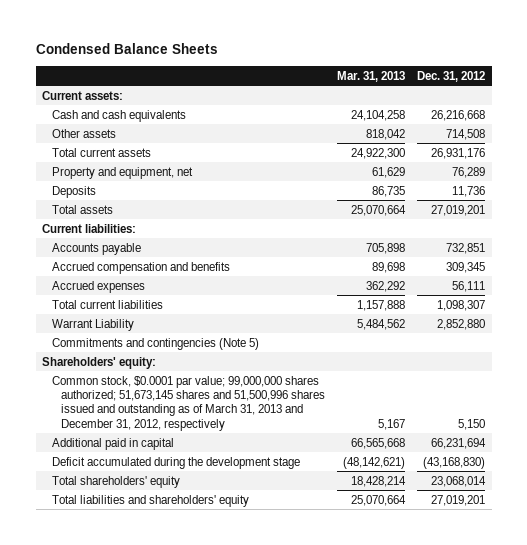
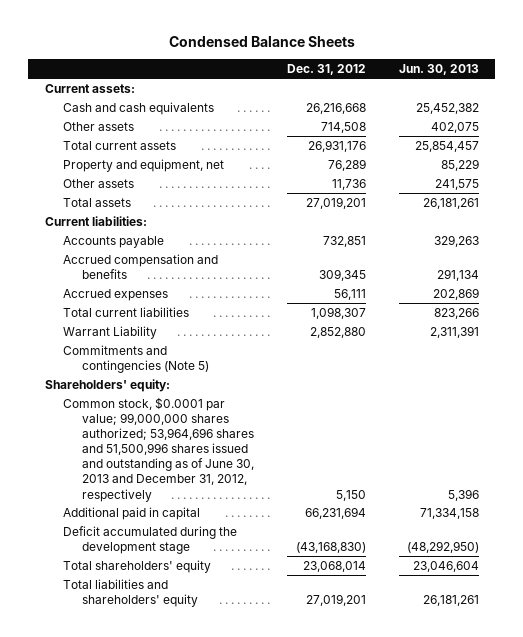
- | Mar. 31, 2013 | Dec. 31, 2012
+ | Dec. 31, 2012 | Jun. 30, 2013
- Deposits | 86,735 | 11,736
+ Other assets | 11,736 | 241,575
- Common stock, $0.0001 par value; 99,000,000 shares authorized; 51,673,145 shares and 51,500,996 shares issued and outstanding as of March 31, 2013 and December 31, 2012, respectively | 5,167 | 5,150
+ Common stock, $0.0001 par value; 99,000,000 shares authorized; 53,964,696 shares and 51,500,996 shares issued and outstanding as of June 30, 2013 and December 31, 2012, respectively | 5,150 | 5,396

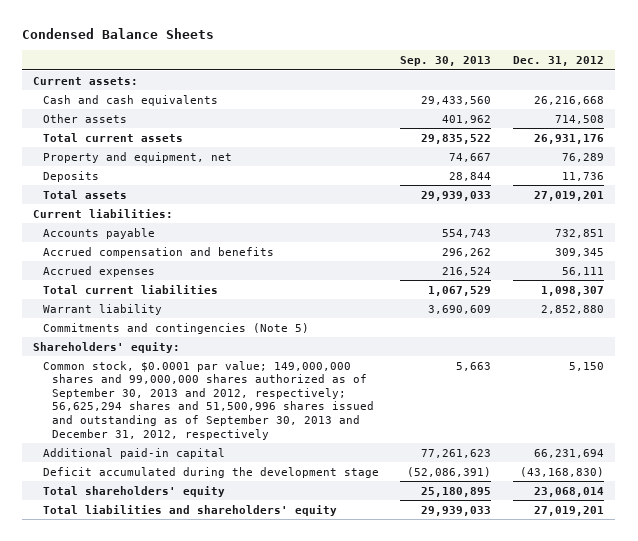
- | Dec. 31, 2012 | Jun. 30, 2013
+ | Sep. 30, 2013 | Dec. 31, 2012
- Other assets | 11,736 | 241,575
+ Deposits | 28,844 | 11,736
- Warrant Liability | 2,852,880 | 2,311,391
+ Warrant liability | 3,690,609 | 2,852,880
- Common stock, $0.0001 par value; 99,000,000 shares authorized; 53,964,696 shares and 51,500,996 shares issued and outstanding as of June 30, 2013 and December 31, 2012, respectively | 5,150 | 5,396
- Additional paid in capital | 66,231,694 | 71,334,158
+ Common stock, $0.0001 par value; 149,000,000 shares and 99,000,000 shares authorized as of September 30, 2013 and 2012, respectively; 56,625,294 shares and 51,500,996 shares issued and outstanding as of September 30, 2013 and December 31, 2012, respectively | 5,663 | 5,150
+ Additional paid-in capital | 77,261,623 | 66,231,694

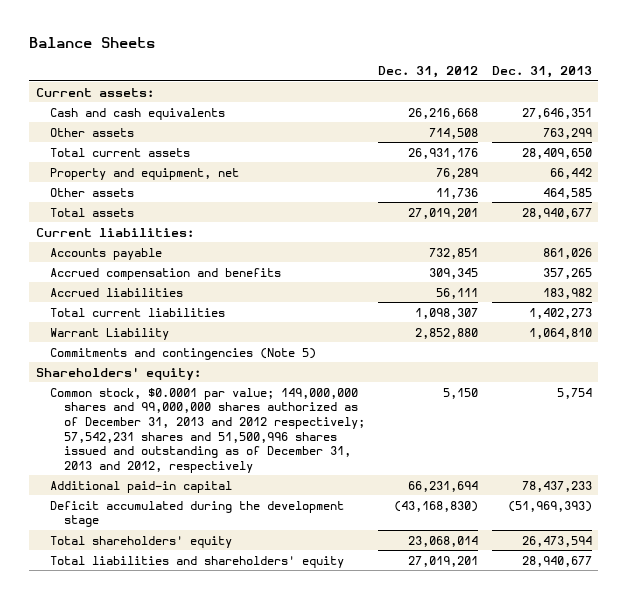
- Condensed Balance Sheets
+ Balance Sheets
- | Sep. 30, 2013 | Dec. 31, 2012
+ | Dec. 31, 2012 | Dec. 31, 2013
- Deposits | 28,844 | 11,736
+ Other assets | 11,736 | 464,585
- Accrued expenses | 216,524 | 56,111
+ Accrued liabilities | 56,111 | 183,982
- Warrant liability | 3,690,609 | 2,852,880
+ Warrant Liability | 2,852,880 | 1,064,810
- Common stock, $0.0001 par value; 149,000,000 shares and 99,000,000 shares authorized as of September 30, 2013 and 2012, respectively; 56,625,294 shares and 51,500,996 shares issued and outstanding as of September 30, 2013 and December 31, 2012, respectively | 5,663 | 5,150
+ Common stock, $0.0001 par value; 149,000,000 shares and 99,000,000 shares authorized as of December 31, 2013 and 2012 respectively; 57,542,231 shares and 51,500,996 shares issued and outstanding as of December 31, 2013 and 2012, respectively | 5,150 | 5,754

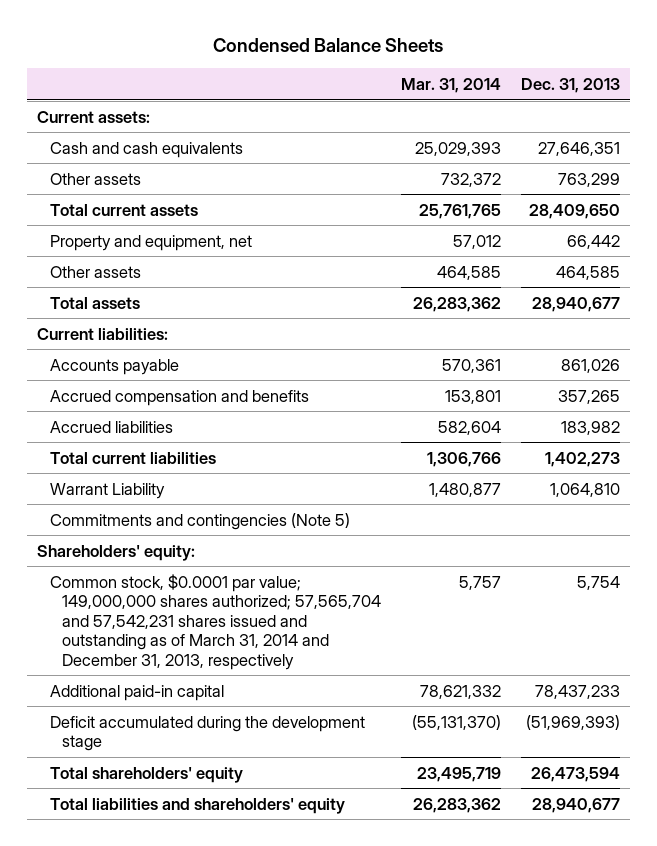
- Balance Sheets
+ Condensed Balance Sheets
- | Dec. 31, 2012 | Dec. 31, 2013
+ | Mar. 31, 2014 | Dec. 31, 2013
- Common stock, $0.0001 par value; 149,000,000 shares and 99,000,000 shares authorized as of December 31, 2013 and 2012 respectively; 57,542,231 shares and 51,500,996 shares issued and outstanding as of December 31, 2013 and 2012, respectively | 5,150 | 5,754
+ Common stock, $0.0001 par value; 149,000,000 shares authorized; 57,565,704 and 57,542,231 shares issued and outstanding as of March 31, 2014 and December 31, 2013, respectively | 5,757 | 5,754

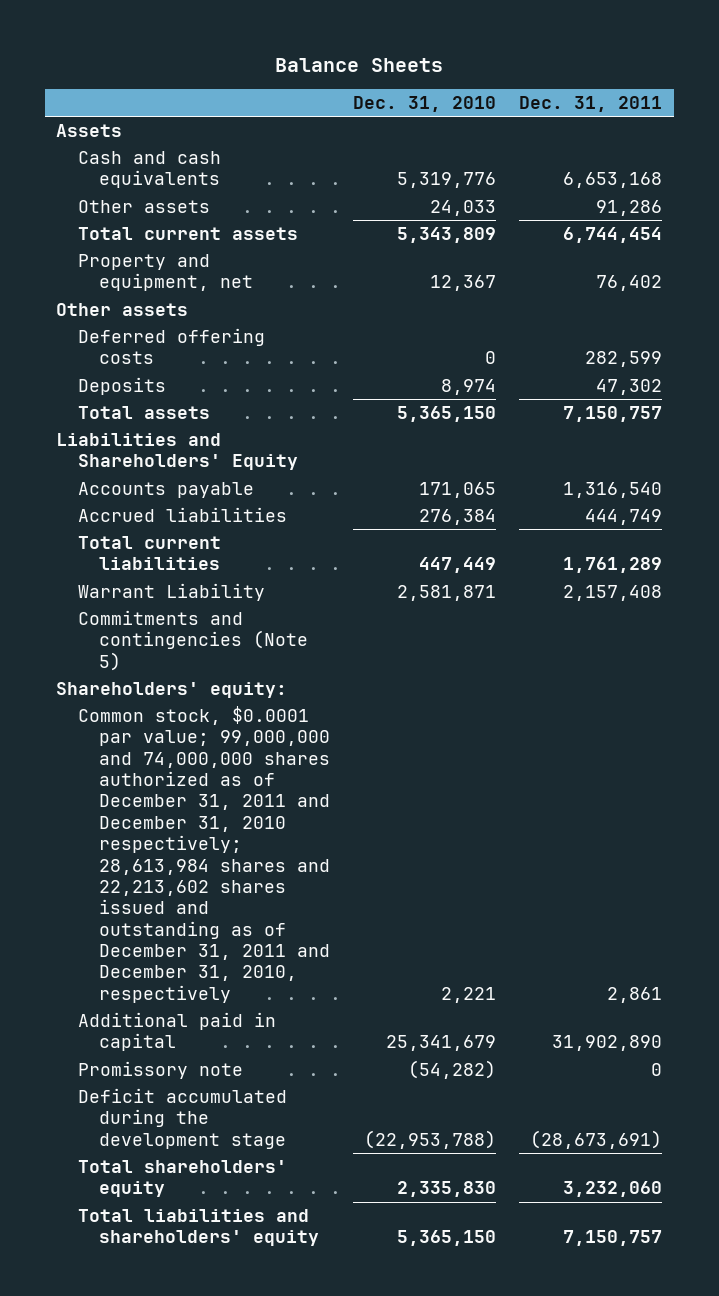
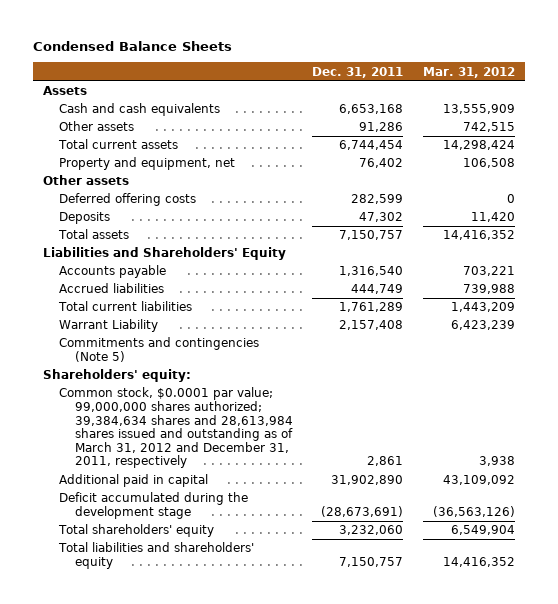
- Balance Sheets
+ Condensed Balance Sheets
- | Dec. 31, 2010 | Dec. 31, 2011
+ | Dec. 31, 2011 | Mar. 31, 2012
- Common stock, $0.0001 par value; 99,000,000 and 74,000,000 shares authorized as of December 31, 2011 and December 31, 2010 respectively; 28,613,984 shares and 22,213,602 shares issued and outstanding as of December 31, 2011 and December 31, 2010, respectively | 2,221 | 2,861
+ Common stock, $0.0001 par value; 99,000,000 shares authorized; 39,384,634 shares and 28,613,984 shares issued and outstanding as of March 31, 2012 and December 31, 2011, respectively | 2,861 | 3,938
- Promissory note | (54,282) | 0

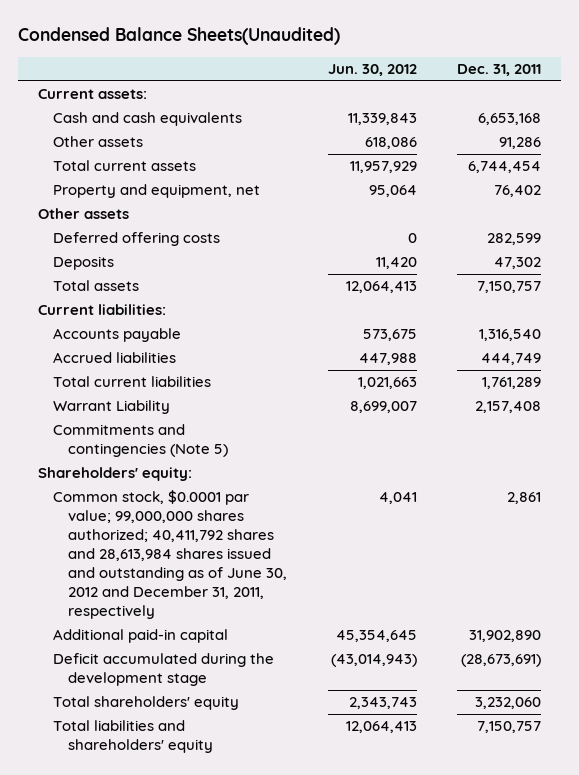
- Condensed Balance Sheets
+ Condensed Balance Sheets(Unaudited)
- | Dec. 31, 2011 | Mar. 31, 2012
+ | Jun. 30, 2012 | Dec. 31, 2011
- Assets
+ Current assets:
- Liabilities and Shareholders' Equity
+ Current liabilities:
- Common stock, $0.0001 par value; 99,000,000 shares authorized; 39,384,634 shares and 28,613,984 shares issued and outstanding as of March 31, 2012 and December 31, 2011, respectively | 2,861 | 3,938
- Additional paid in capital | 31,902,890 | 43,109,092
+ Common stock, $0.0001 par value; 99,000,000 shares authorized; 40,411,792 shares and 28,613,984 shares issued and outstanding as of June 30, 2012 and December 31, 2011, respectively | 4,041 | 2,861
+ Additional paid-in capital | 45,354,645 | 31,902,890

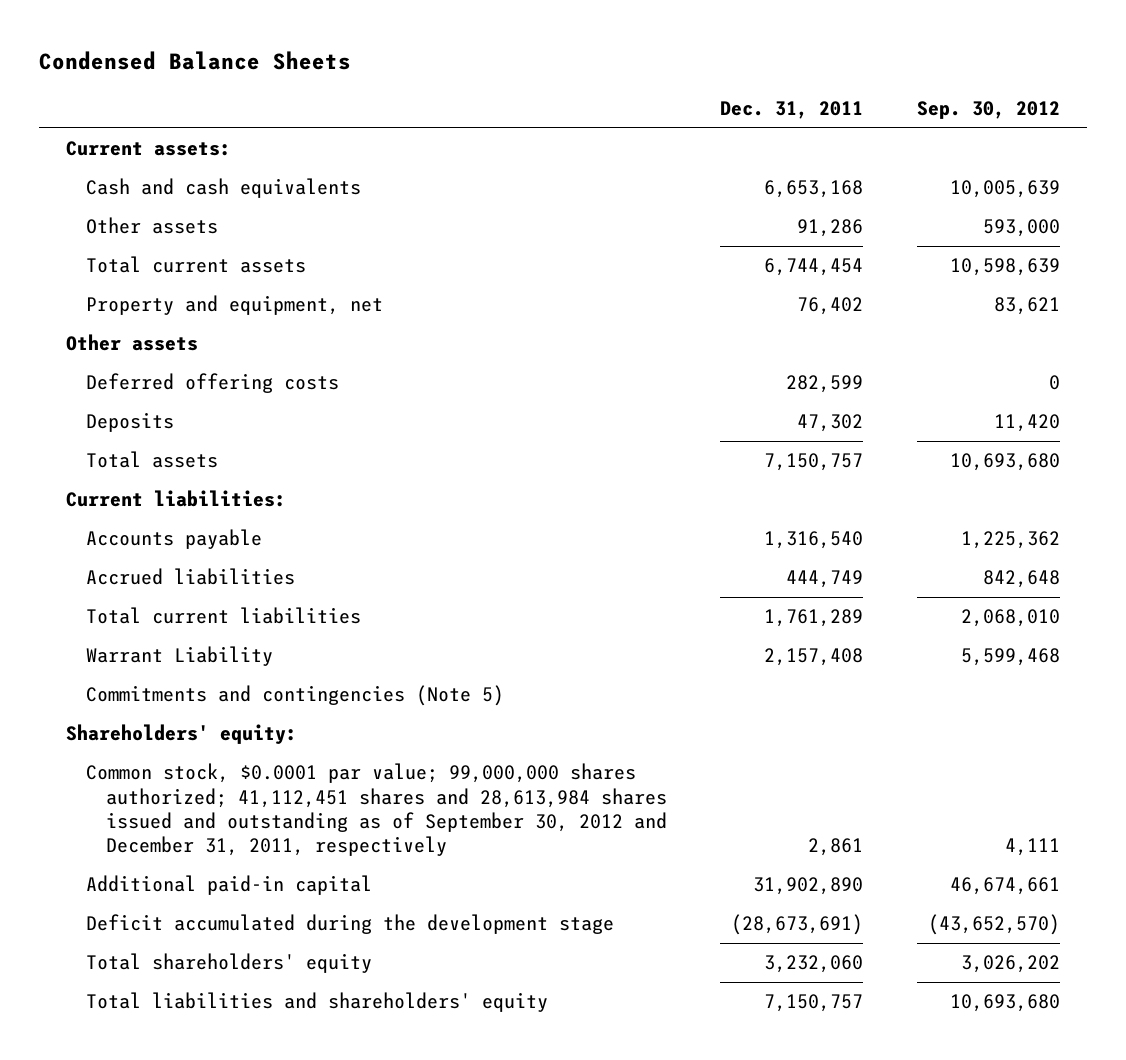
- Condensed Balance Sheets(Unaudited)
+ Condensed Balance Sheets
- | Jun. 30, 2012 | Dec. 31, 2011
+ | Dec. 31, 2011 | Sep. 30, 2012
- Common stock, $0.0001 par value; 99,000,000 shares authorized; 40,411,792 shares and 28,613,984 shares issued and outstanding as of June 30, 2012 and December 31, 2011, respectively | 4,041 | 2,861
+ Common stock, $0.0001 par value; 99,000,000 shares authorized; 41,112,451 shares and 28,613,984 shares issued and outstanding as of September 30, 2012 and December 31, 2011, respectively | 2,861 | 4,111

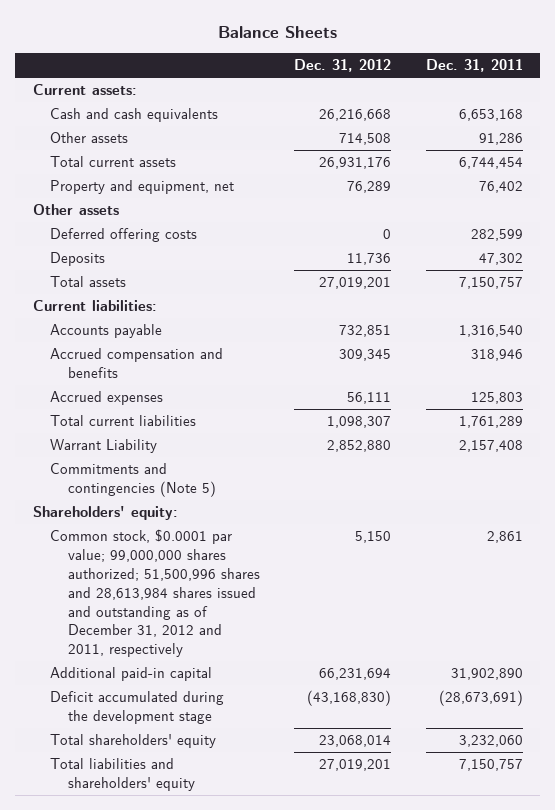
- Condensed Balance Sheets
+ Balance Sheets
- | Dec. 31, 2011 | Sep. 30, 2012
+ | Dec. 31, 2012 | Dec. 31, 2011
- Accrued liabilities | 444,749 | 842,648
+ Accrued compensation and benefits | 309,345 | 318,946
+ Accrued expenses | 56,111 | 125,803
- Common stock, $0.0001 par value; 99,000,000 shares authorized; 41,112,451 shares and 28,613,984 shares issued and outstanding as of September 30, 2012 and December 31, 2011, respectively | 2,861 | 4,111
+ Common stock, $0.0001 par value; 99,000,000 shares authorized; 51,500,996 shares and 28,613,984 shares issued and outstanding as of December 31, 2012 and 2011, respectively | 5,150 | 2,861

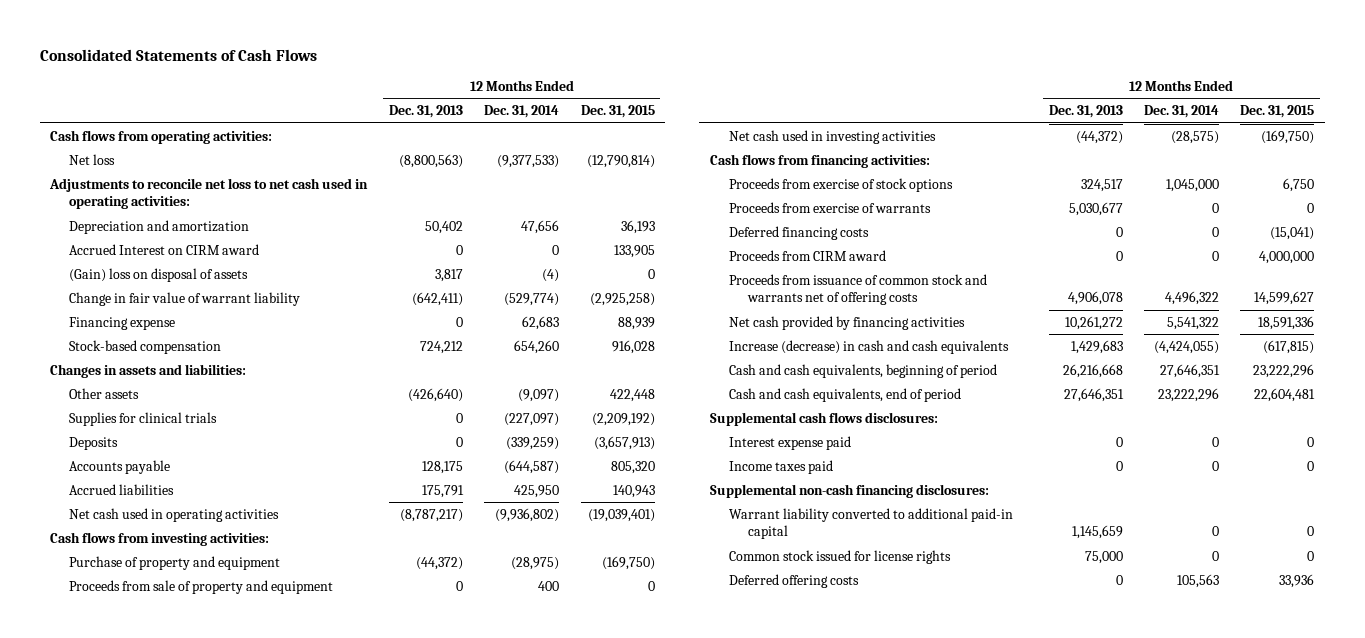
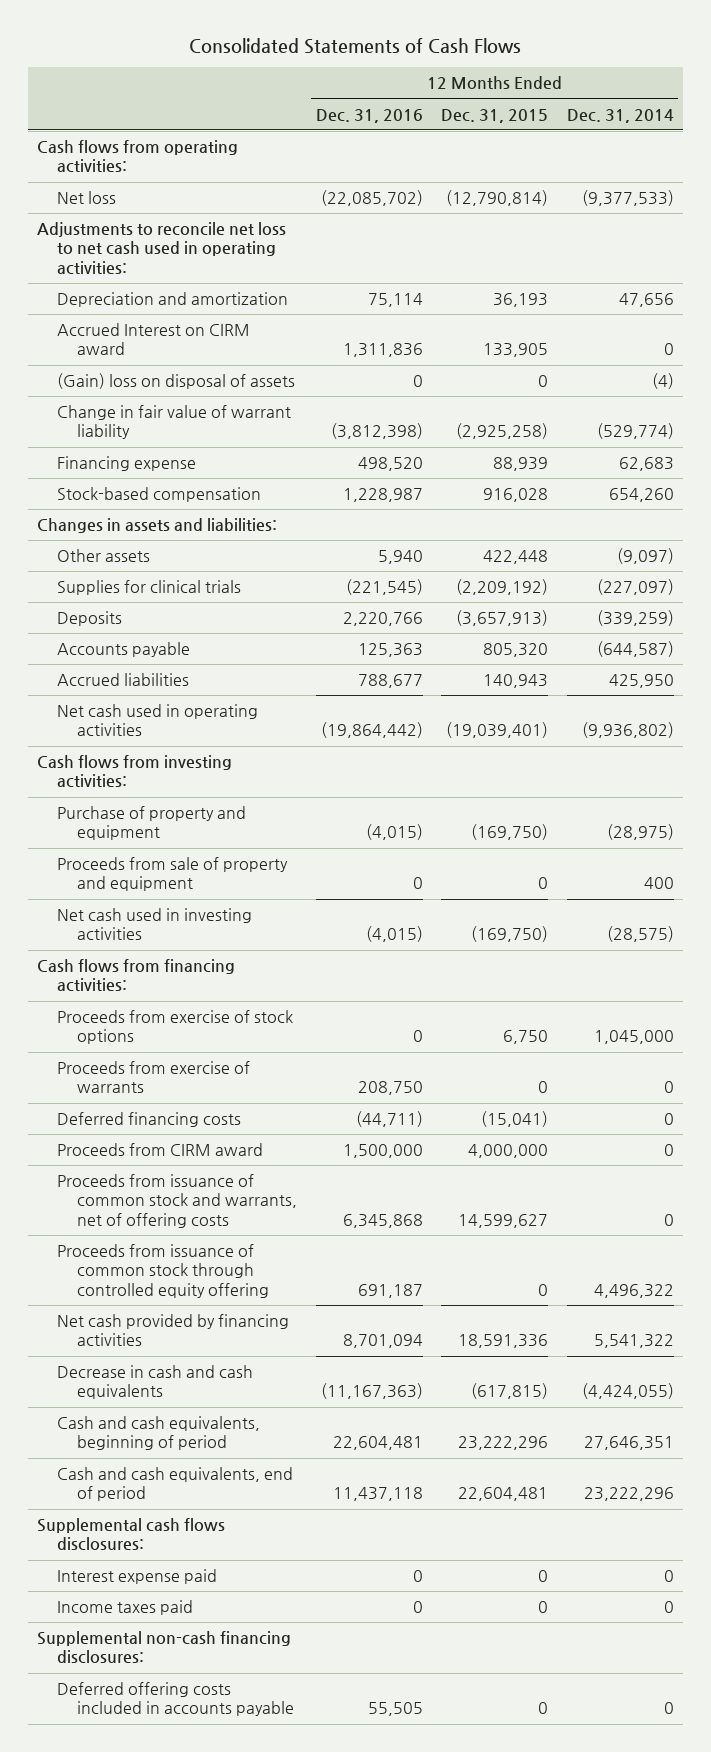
- | 12 Months Ended Dec. 31, 2013 | 12 Months Ended Dec. 31, 2014 | 12 Months Ended Dec. 31, 2015
+ | 12 Months Ended Dec. 31, 2016 | 12 Months Ended Dec. 31, 2015 | 12 Months Ended Dec. 31, 2014
- Proceeds from issuance of common stock and warrants net of offering costs | 4,906,078 | 4,496,322 | 14,599,627
+ Proceeds from issuance of common stock and warrants, net of offering costs | 6,345,868 | 14,599,627 | 0
+ Proceeds from issuance of common stock through controlled equity offering | 691,187 | 0 | 4,496,322
- Increase (decrease) in cash and cash equivalents | 1,429,683 | (4,424,055) | (617,815)
+ Decrease in cash and cash equivalents | (11,167,363) | (617,815) | (4,424,055)
- Warrant liability converted to additional paid-in capital | 1,145,659 | 0 | 0
- Common stock issued for license rights | 75,000 | 0 | 0
- Deferred offering costs | 0 | 105,563 | 33,936
+ Deferred offering costs included in accounts payable | 55,505 | 0 | 0

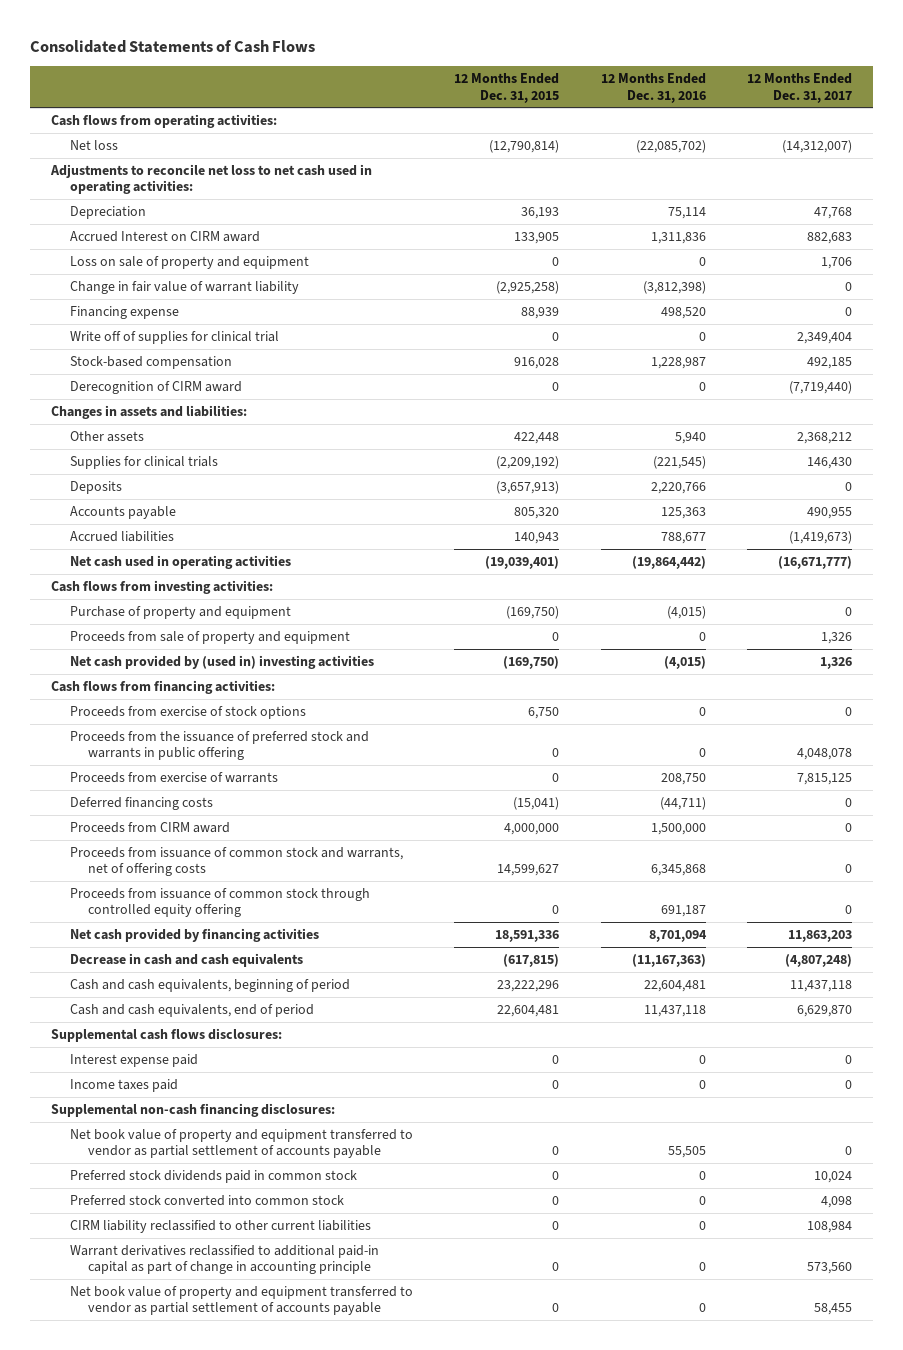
- | 12 Months Ended Dec. 31, 2016 | 12 Months Ended Dec. 31, 2015 | 12 Months Ended Dec. 31, 2014
+ | 12 Months Ended Dec. 31, 2015 | 12 Months Ended Dec. 31, 2016 | 12 Months Ended Dec. 31, 2017
- Depreciation and amortization | 75,114 | 36,193 | 47,656
+ Depreciation | 36,193 | 75,114 | 47,768
- (Gain) loss on disposal of assets | 0 | 0 | (4)
+ Loss on sale of property and equipment | 0 | 0 | 1,706
+ Write off of supplies for clinical trial | 0 | 0 | 2,349,404
+ Derecognition of CIRM award | 0 | 0 | (7,719,440)
- Net cash used in investing activities | (4,015) | (169,750) | (28,575)
+ Net cash provided by (used in) investing activities | (169,750) | (4,015) | 1,326
+ Proceeds from the issuance of preferred stock and warrants in public offering | 0 | 0 | 4,048,078
- Deferred offering costs included in accounts payable | 55,505 | 0 | 0
+ Net book value of property and equipment transferred to vendor as partial settlement of accounts payable | 0 | 55,505 | 0
+ Preferred stock dividends paid in common stock | 0 | 0 | 10,024
+ Preferred stock converted into common stock | 0 | 0 | 4,098
+ CIRM liability reclassified to other current liabilities | 0 | 0 | 108,984
+ Warrant derivatives reclassified to additional paid-in capital as part of change in accounting principle | 0 | 0 | 573,560
+ Net book value of property and equipment transferred to vendor as partial settlement of accounts payable | 0 | 0 | 58,455

